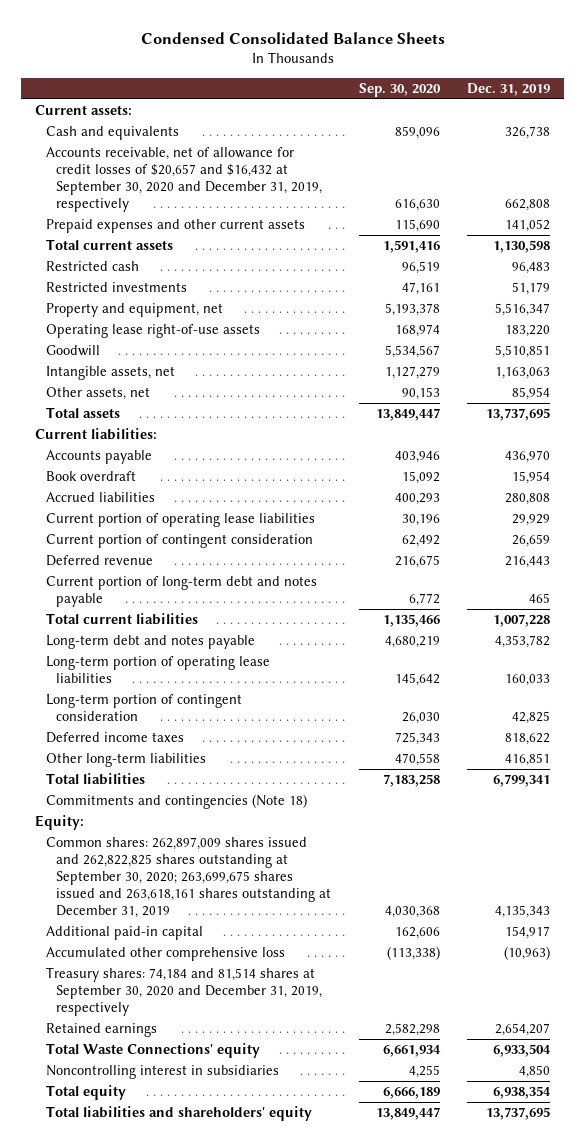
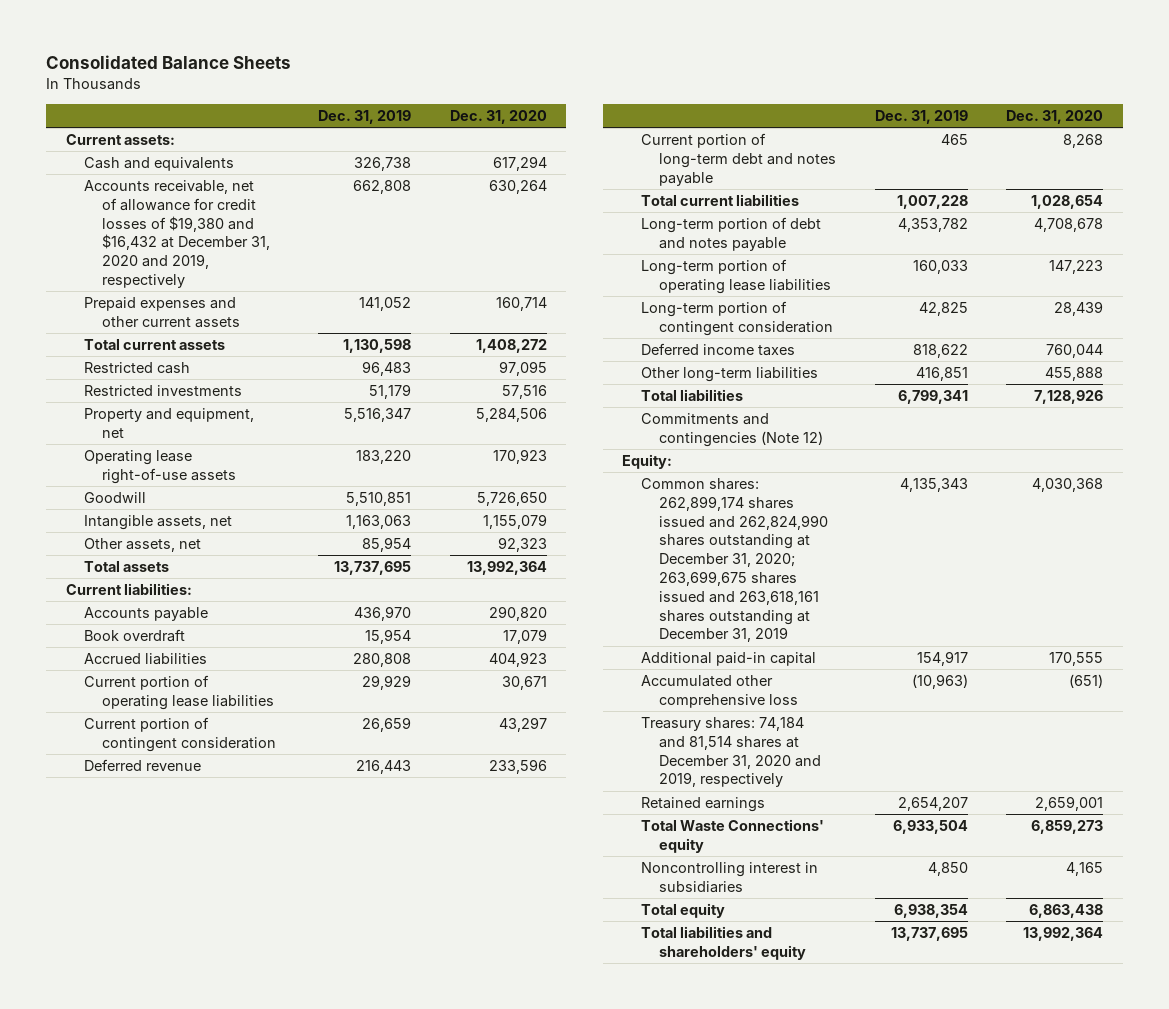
- Condensed Consolidated Balance Sheets
+ Consolidated Balance Sheets
- | Sep. 30, 2020 | Dec. 31, 2019
+ | Dec. 31, 2019 | Dec. 31, 2020
- Accounts receivable, net of allowance for credit losses of $20,657 and $16,432 at September 30, 2020 and December 31, 2019, respectively | 616,630 | 662,808
+ Accounts receivable, net of allowance for credit losses of $19,380 and $16,432 at December 31, 2020 and 2019, respectively | 662,808 | 630,264
- Long-term debt and notes payable | 4,680,219 | 4,353,782
+ Long-term portion of debt and notes payable | 4,353,782 | 4,708,678
- Commitments and contingencies (Note 18)
+ Commitments and contingencies (Note 12)
- Common shares: 262,897,009 shares issued and 262,822,825 shares outstanding at September 30, 2020; 263,699,675 shares issued and 263,618,161 shares outstanding at December 31, 2019 | 4,030,368 | 4,135,343
+ Common shares: 262,899,174 shares issued and 262,824,990 shares outstanding at December 31, 2020; 263,699,675 shares issued and 263,618,161 shares outstanding at December 31, 2019 | 4,135,343 | 4,030,368
- Treasury shares: 74,184 and 81,514 shares at September 30, 2020 and December 31, 2019, respectively
+ Treasury shares: 74,184 and 81,514 shares at December 31, 2020 and 2019, respectively

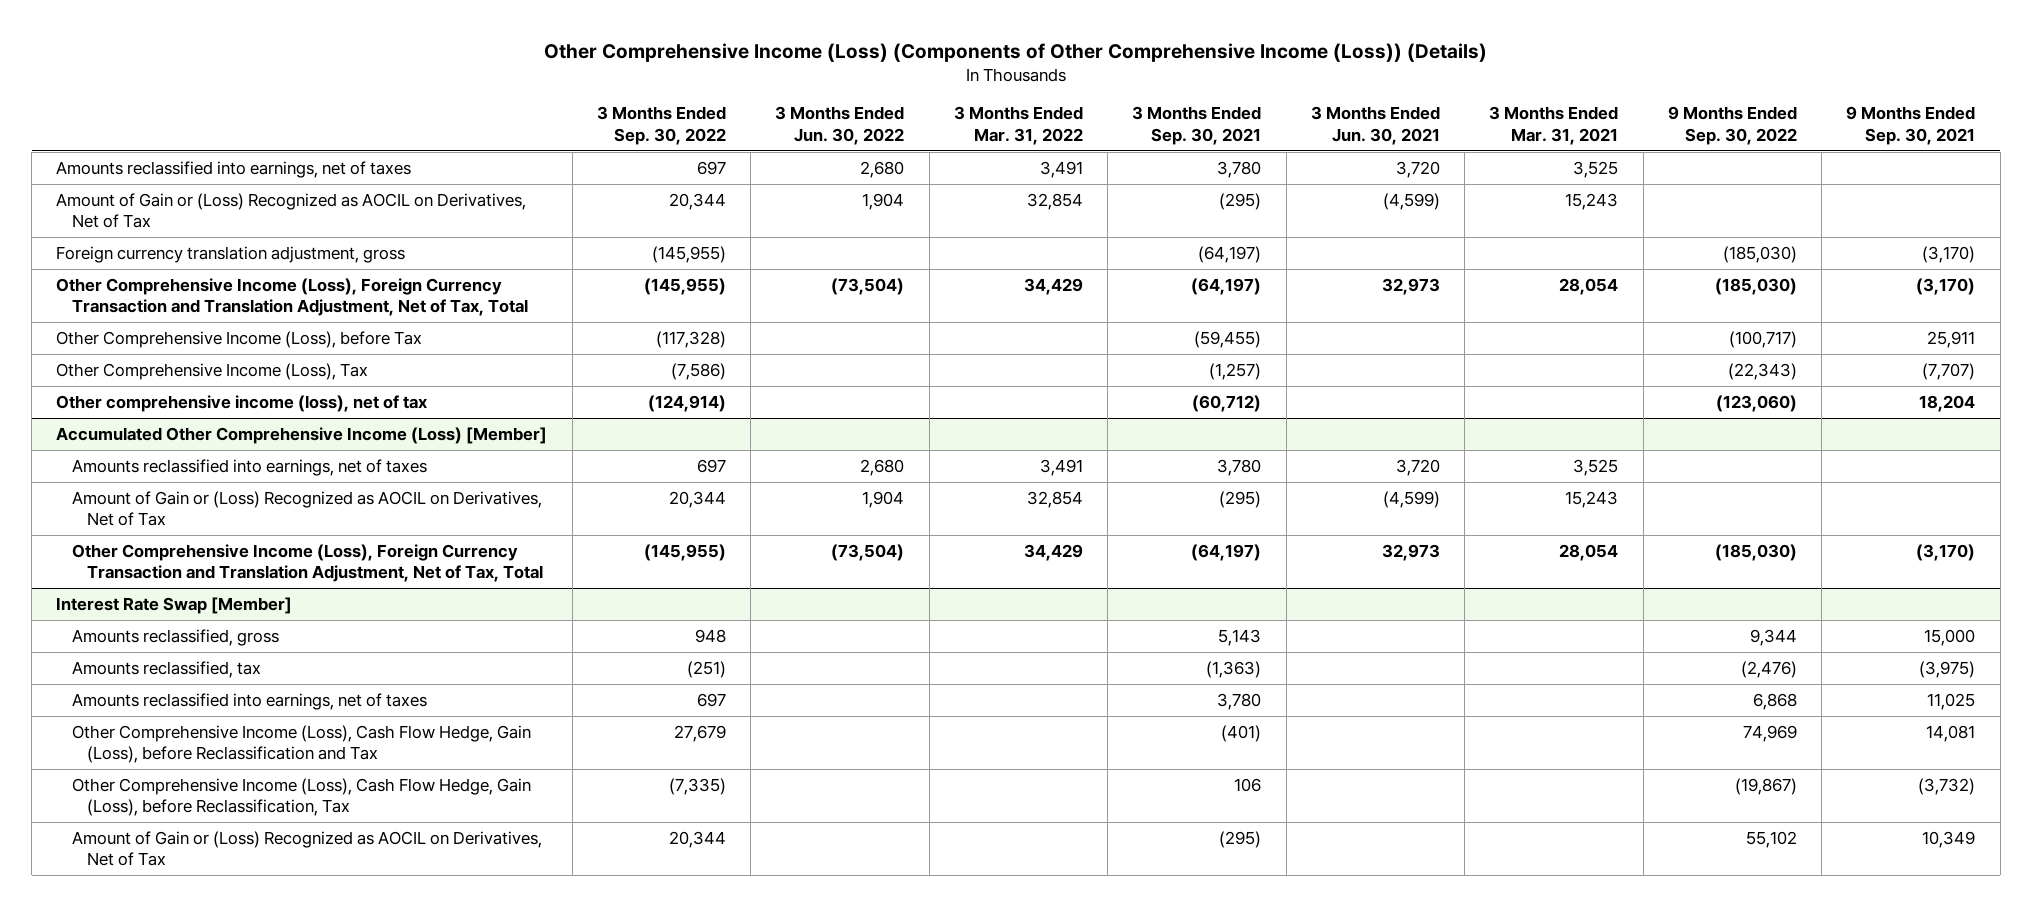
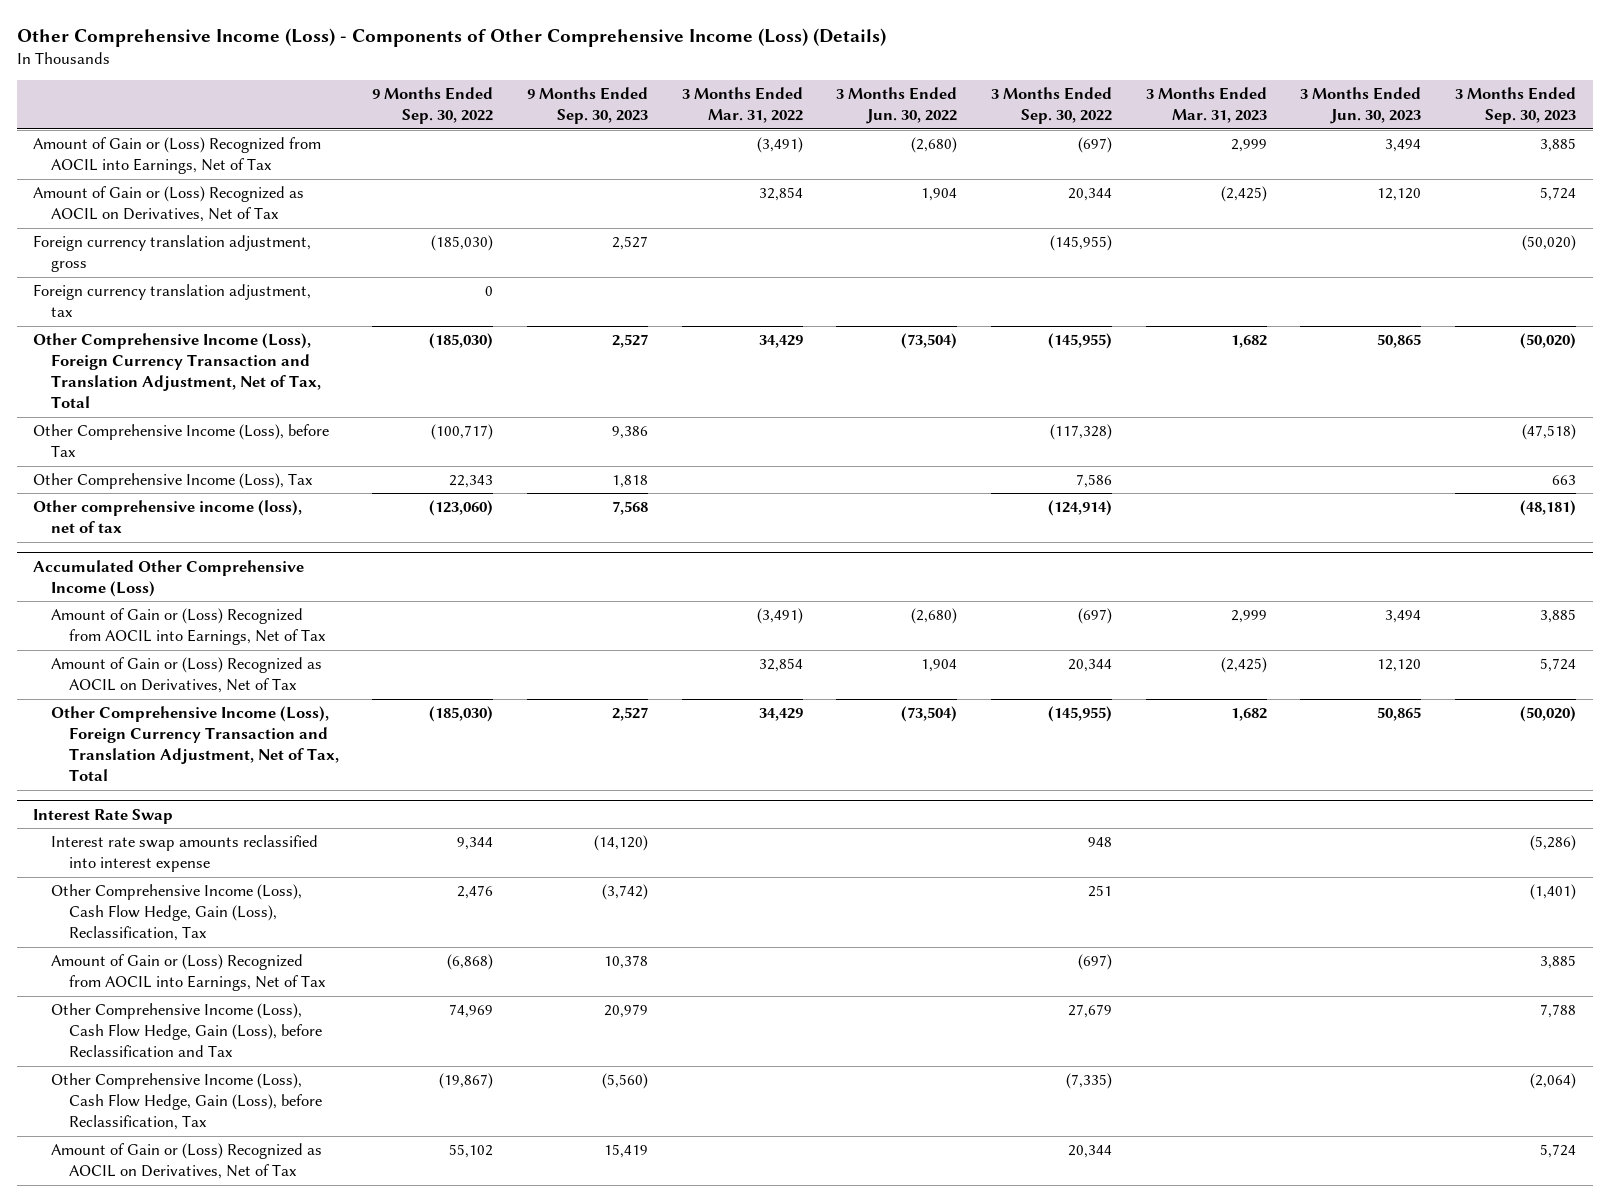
- Other Comprehensive Income (Loss) (Components of Other Comprehensive Income (Loss)) (Details)
+ Other Comprehensive Income (Loss) - Components of Other Comprehensive Income (Loss) (Details)
- | 3 Months Ended Sep. 30, 2022 | 3 Months Ended Jun. 30, 2022 | 3 Months Ended Mar. 31, 2022 | 3 Months Ended Sep. 30, 2021 | 3 Months Ended Jun. 30, 2021 | 3 Months Ended Mar. 31, 2021 | 9 Months Ended Sep. 30, 2022 | 9 Months Ended Sep. 30, 2021
+ | 9 Months Ended Sep. 30, 2022 | 9 Months Ended Sep. 30, 2023 | 3 Months Ended Mar. 31, 2022 | 3 Months Ended Jun. 30, 2022 | 3 Months Ended Sep. 30, 2022 | 3 Months Ended Mar. 31, 2023 | 3 Months Ended Jun. 30, 2023 | 3 Months Ended Sep. 30, 2023
- Amounts reclassified into earnings, net of taxes | 697 | 2,680 | 3,491 | 3,780 | 3,720 | 3,525 | |
+ Amount of Gain or (Loss) Recognized from AOCIL into Earnings, Net of Tax | | | (3,491) | (2,680) | (697) | 2,999 | 3,494 | 3,885
+ Foreign currency translation adjustment, tax | 0 | | | | | | |
- Other Comprehensive Income (Loss), Tax | (7,586) | | | (1,257) | | | (22,343) | (7,707)
+ Other Comprehensive Income (Loss), Tax | 22,343 | 1,818 | | | 7,586 | | | 663
- Accumulated Other Comprehensive Income (Loss) [Member]
- Amounts reclassified into earnings, net of taxes | 697 | 2,680 | 3,491 | 3,780 | 3,720 | 3,525 | |
+ Accumulated Other Comprehensive Income (Loss)
+ Amount of Gain or (Loss) Recognized from AOCIL into Earnings, Net of Tax | | | (3,491) | (2,680) | (697) | 2,999 | 3,494 | 3,885
- Interest Rate Swap [Member]
- Amounts reclassified, gross | 948 | | | 5,143 | | | 9,344 | 15,000
- Amounts reclassified, tax | (251) | | | (1,363) | | | (2,476) | (3,975)
- Amounts reclassified into earnings, net of taxes | 697 | | | 3,780 | | | 6,868 | 11,025
+ Interest Rate Swap
+ Interest rate swap amounts reclassified into interest expense | 9,344 | (14,120) | | | 948 | | | (5,286)
+ Other Comprehensive Income (Loss), Cash Flow Hedge, Gain (Loss), Reclassification, Tax | 2,476 | (3,742) | | | 251 | | | (1,401)
+ Amount of Gain or (Loss) Recognized from AOCIL into Earnings, Net of Tax | (6,868) | 10,378 | | | (697) | | | 3,885

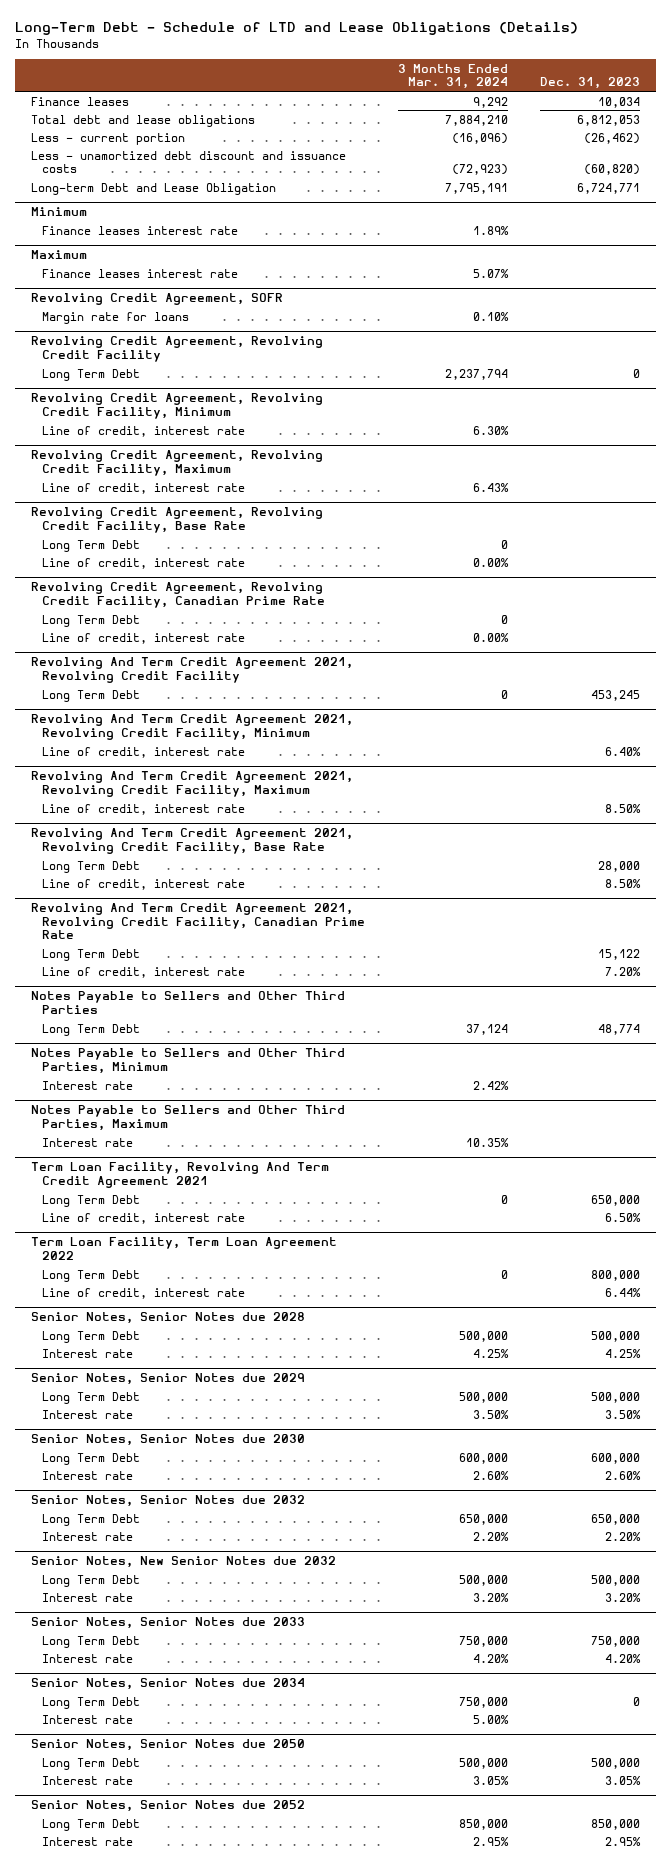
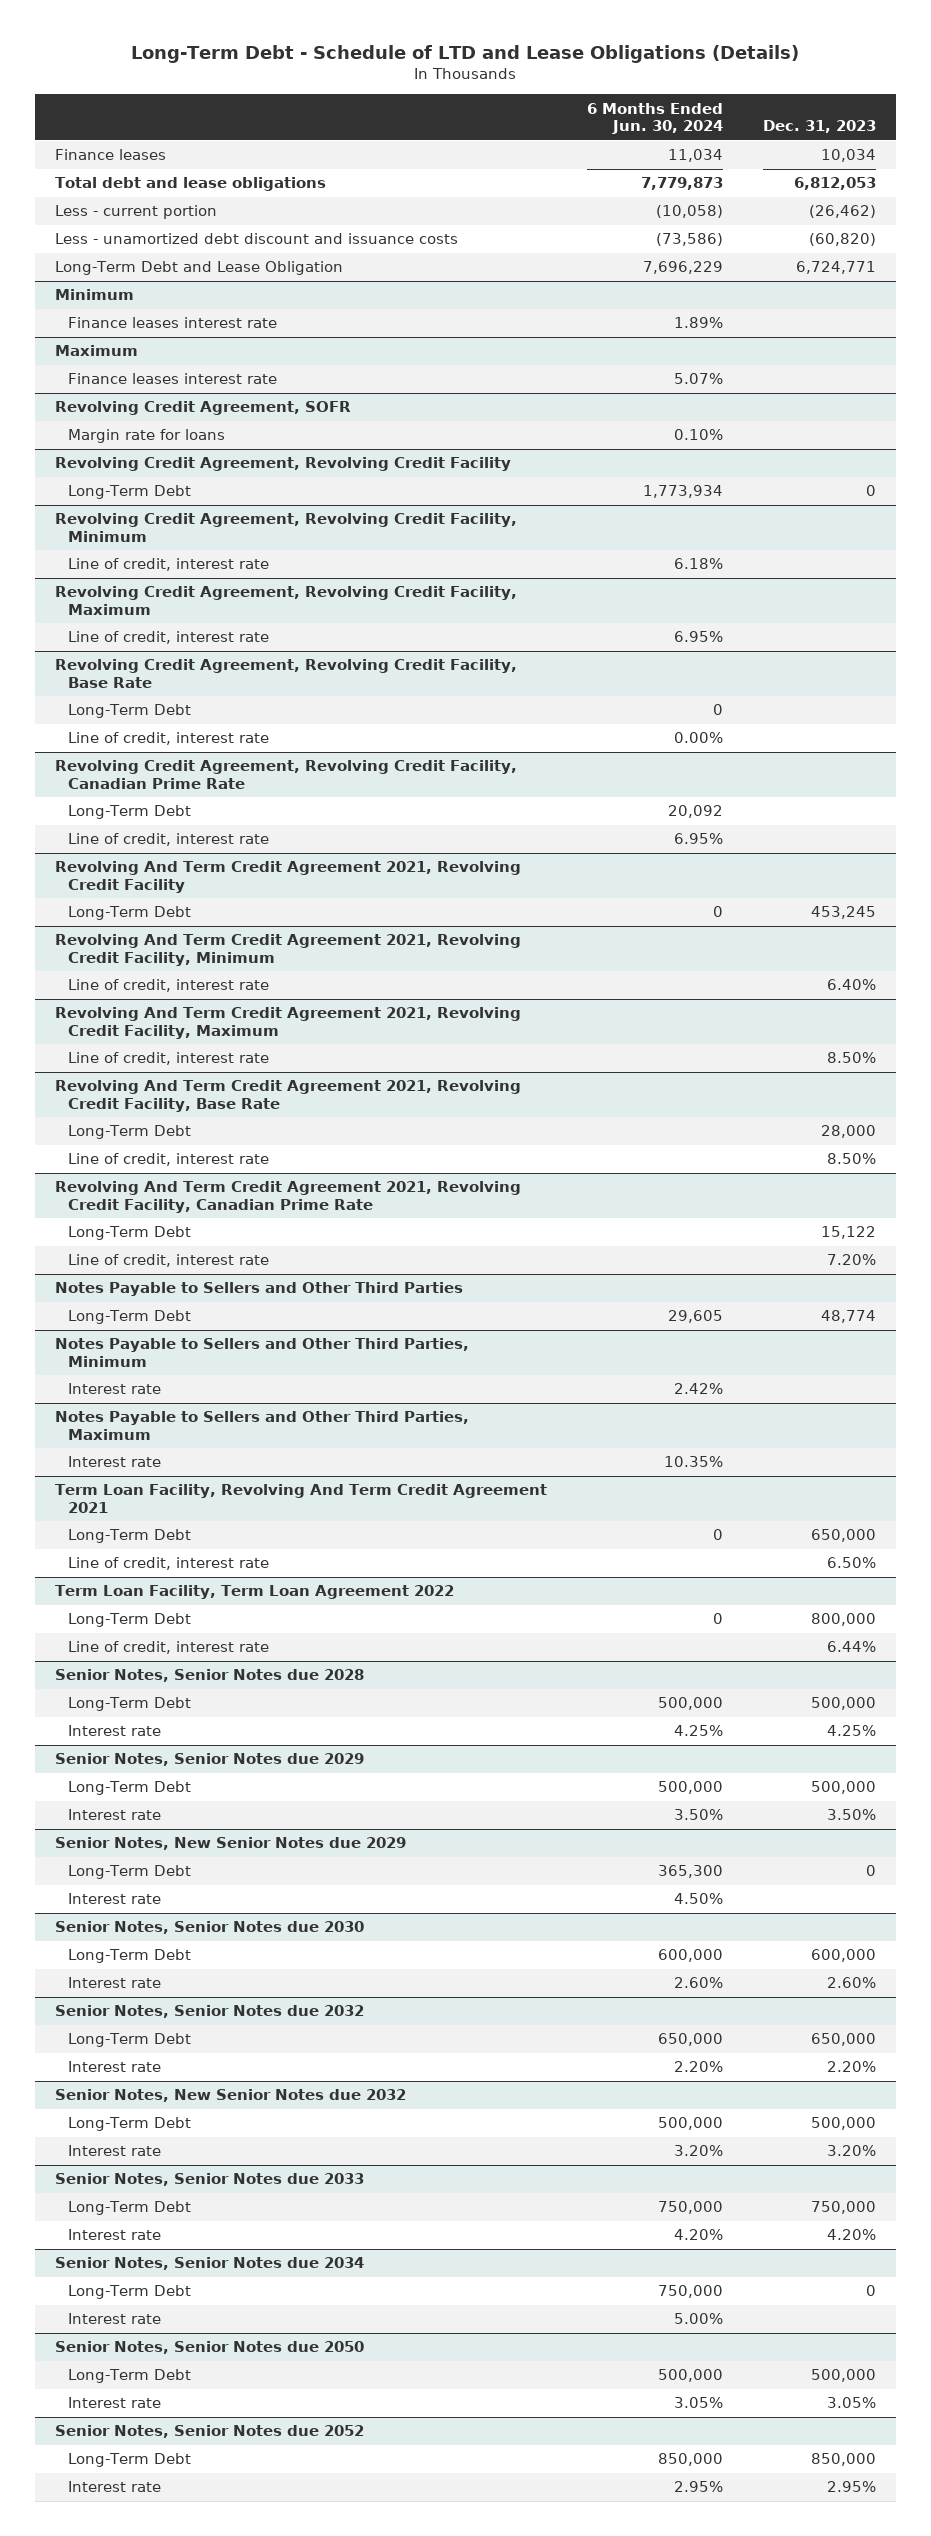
- | 3 Months Ended Mar. 31, 2024 | Dec. 31, 2023
+ | 6 Months Ended Jun. 30, 2024 | Dec. 31, 2023
- Long-term Debt and Lease Obligation | 7,795,191 | 6,724,771
+ Long-Term Debt and Lease Obligation | 7,696,229 | 6,724,771
@ Revolving Credit Agreement, Revolving Credit Facility
- Long Term Debt | 2,237,794 | 0
+ Long-Term Debt | 1,773,934 | 0
@ Revolving Credit Agreement, Revolving Credit Facility, Base Rate
- Long Term Debt | 0 |
+ Long-Term Debt | 0 |
@ Revolving Credit Agreement, Revolving Credit Facility, Canadian Prime Rate
- Long Term Debt | 0 |
+ Long-Term Debt | 20,092 |
@ Revolving And Term Credit Agreement 2021, Revolving Credit Facility
- Long Term Debt | 0 | 453,245
+ Long-Term Debt | 0 | 453,245
@ Revolving And Term Credit Agreement 2021, Revolving Credit Facility, Base Rate
- Long Term Debt | | 28,000
+ Long-Term Debt | | 28,000
@ Revolving And Term Credit Agreement 2021, Revolving Credit Facility, Canadian Prime Rate
- Long Term Debt | | 15,122
+ Long-Term Debt | | 15,122
@ Notes Payable to Sellers and Other Third Parties
- Long Term Debt | 37,124 | 48,774
+ Long-Term Debt | 29,605 | 48,774
@ Term Loan Facility, Revolving And Term Credit Agreement 2021
- Long Term Debt | 0 | 650,000
+ Long-Term Debt | 0 | 650,000
@ Term Loan Facility, Term Loan Agreement 2022
- Long Term Debt | 0 | 800,000
+ Long-Term Debt | 0 | 800,000
@ Senior Notes, Senior Notes due 2028
- Long Term Debt | 500,000 | 500,000
+ Long-Term Debt | 500,000 | 500,000
@ Senior Notes, Senior Notes due 2029
- Long Term Debt | 500,000 | 500,000
+ Long-Term Debt | 500,000 | 500,000
+ Senior Notes, New Senior Notes due 2029
+ Long-Term Debt | 365,300 | 0
+ Interest rate | 4.50% |
@ Senior Notes, Senior Notes due 2030
- Long Term Debt | 600,000 | 600,000
+ Long-Term Debt | 600,000 | 600,000
@ Senior Notes, Senior Notes due 2032
- Long Term Debt | 650,000 | 650,000
+ Long-Term Debt | 650,000 | 650,000
@ Senior Notes, New Senior Notes due 2032
- Long Term Debt | 500,000 | 500,000
+ Long-Term Debt | 500,000 | 500,000
@ Senior Notes, Senior Notes due 2033
- Long Term Debt | 750,000 | 750,000
+ Long-Term Debt | 750,000 | 750,000
@ Senior Notes, Senior Notes due 2034
- Long Term Debt | 750,000 | 0
+ Long-Term Debt | 750,000 | 0
@ Senior Notes, Senior Notes due 2050
- Long Term Debt | 500,000 | 500,000
+ Long-Term Debt | 500,000 | 500,000
@ Senior Notes, Senior Notes due 2052
- Long Term Debt | 850,000 | 850,000
+ Long-Term Debt | 850,000 | 850,000

